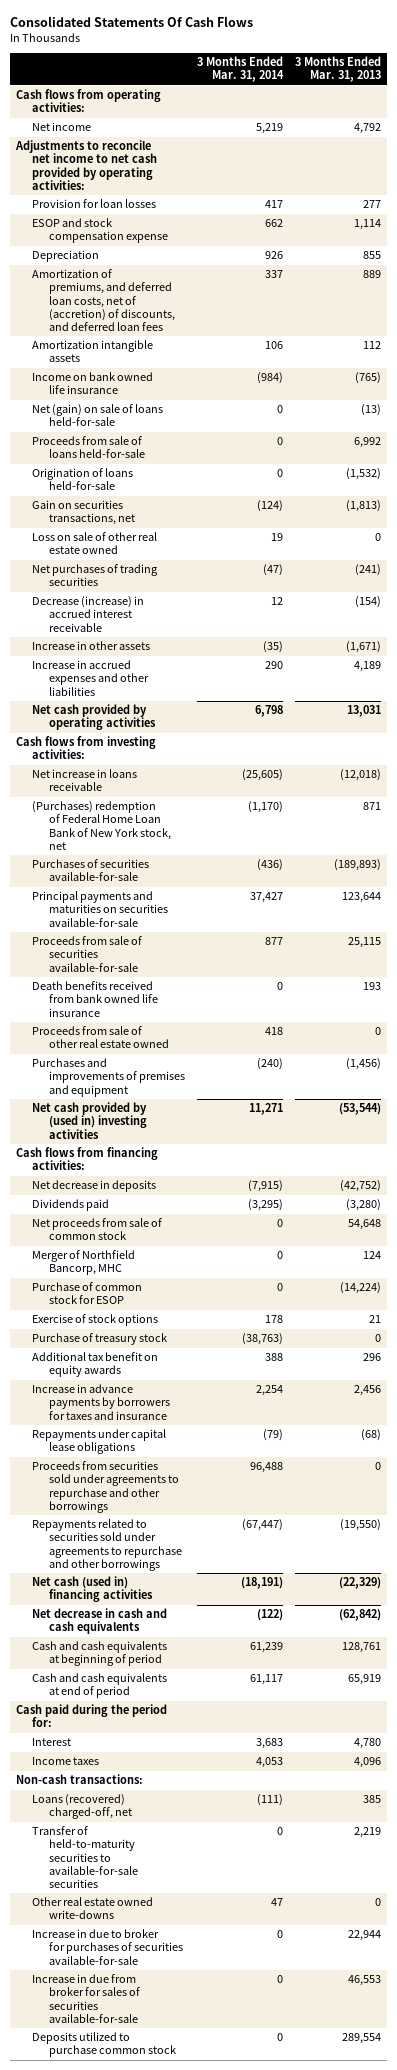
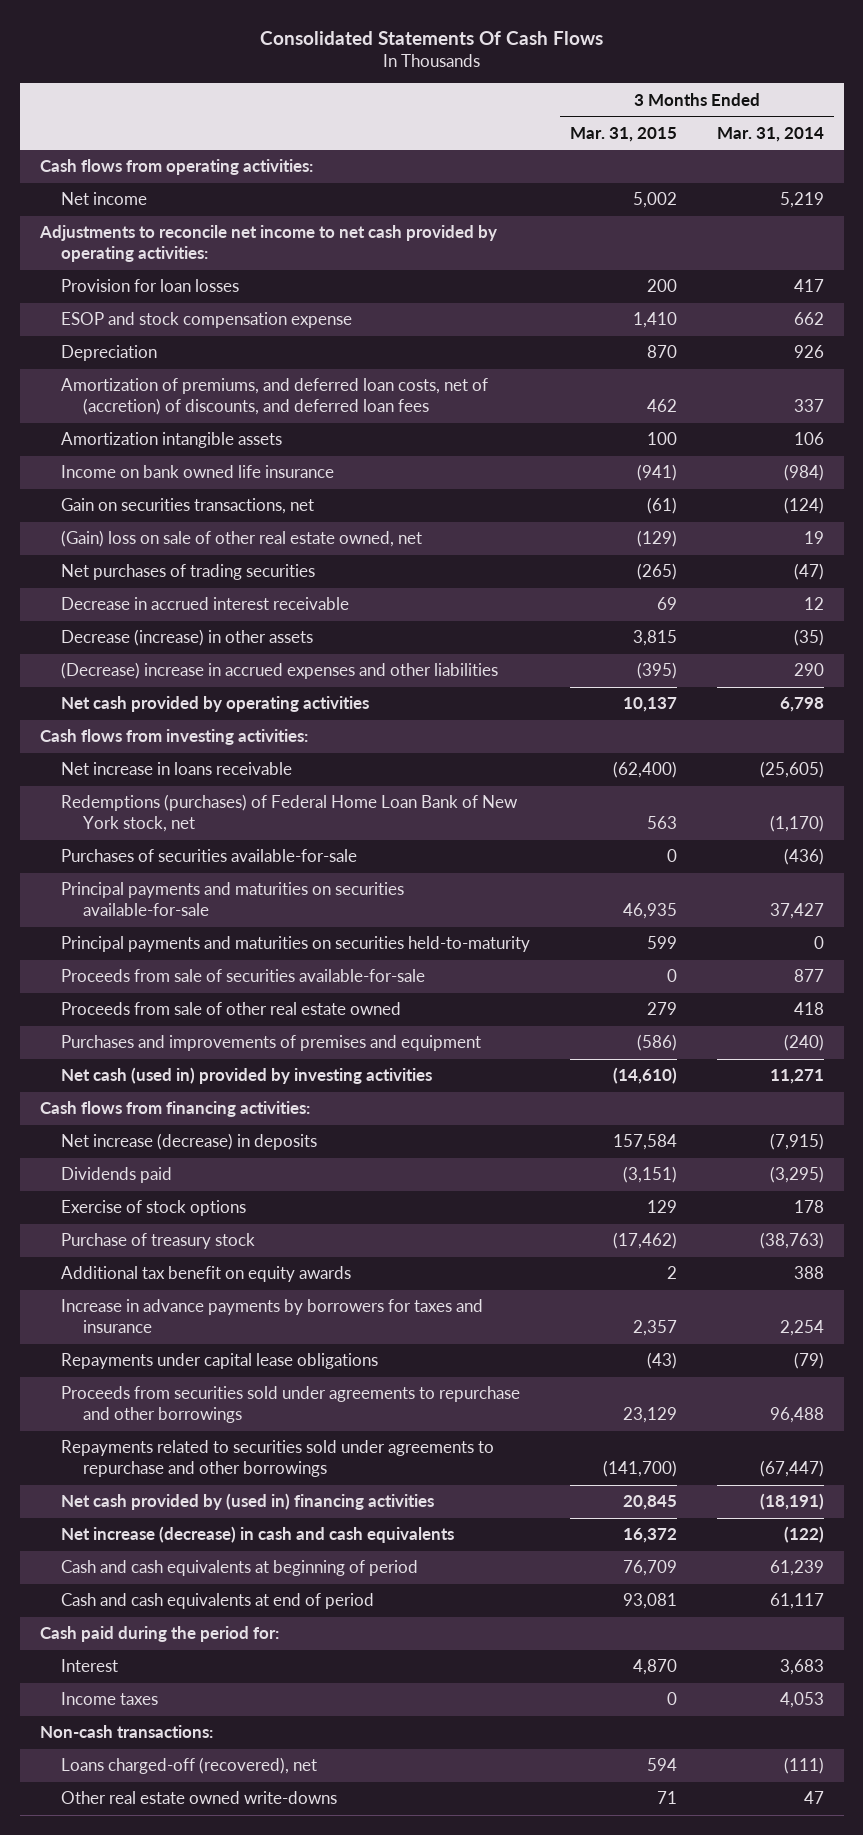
- | 3 Months Ended Mar. 31, 2014 | 3 Months Ended Mar. 31, 2013
+ | 3 Months Ended Mar. 31, 2015 | 3 Months Ended Mar. 31, 2014
- Net (gain) on sale of loans held-for-sale | 0 | (13)
- Proceeds from sale of loans held-for-sale | 0 | 6,992
- Origination of loans held-for-sale | 0 | (1,532)
- Loss on sale of other real estate owned | 19 | 0
+ (Gain) loss on sale of other real estate owned, net | (129) | 19
- Decrease (increase) in accrued interest receivable | 12 | (154)
- Increase in other assets | (35) | (1,671)
- Increase in accrued expenses and other liabilities | 290 | 4,189
+ Decrease in accrued interest receivable | 69 | 12
+ Decrease (increase) in other assets | 3,815 | (35)
+ (Decrease) increase in accrued expenses and other liabilities | (395) | 290
- (Purchases) redemption of Federal Home Loan Bank of New York stock, net | (1,170) | 871
+ Redemptions (purchases) of Federal Home Loan Bank of New York stock, net | 563 | (1,170)
+ Principal payments and maturities on securities held-to-maturity | 599 | 0
- Death benefits received from bank owned life insurance | 0 | 193
- Net cash provided by (used in) investing activities | 11,271 | (53,544)
+ Net cash (used in) provided by investing activities | (14,610) | 11,271
- Net decrease in deposits | (7,915) | (42,752)
+ Net increase (decrease) in deposits | 157,584 | (7,915)
- Net proceeds from sale of common stock | 0 | 54,648
- Merger of Northfield Bancorp, MHC | 0 | 124
- Purchase of common stock for ESOP | 0 | (14,224)
- Net cash (used in) financing activities | (18,191) | (22,329)
- Net decrease in cash and cash equivalents | (122) | (62,842)
+ Net cash provided by (used in) financing activities | 20,845 | (18,191)
+ Net increase (decrease) in cash and cash equivalents | 16,372 | (122)
- Loans (recovered) charged-off, net | (111) | 385
- Transfer of held-to-maturity securities to available-for-sale securities | 0 | 2,219
+ Loans charged-off (recovered), net | 594 | (111)
- Increase in due to broker for purchases of securities available-for-sale | 0 | 22,944
- Increase in due from broker for sales of securities available-for-sale | 0 | 46,553
- Deposits utilized to purchase common stock | 0 | 289,554

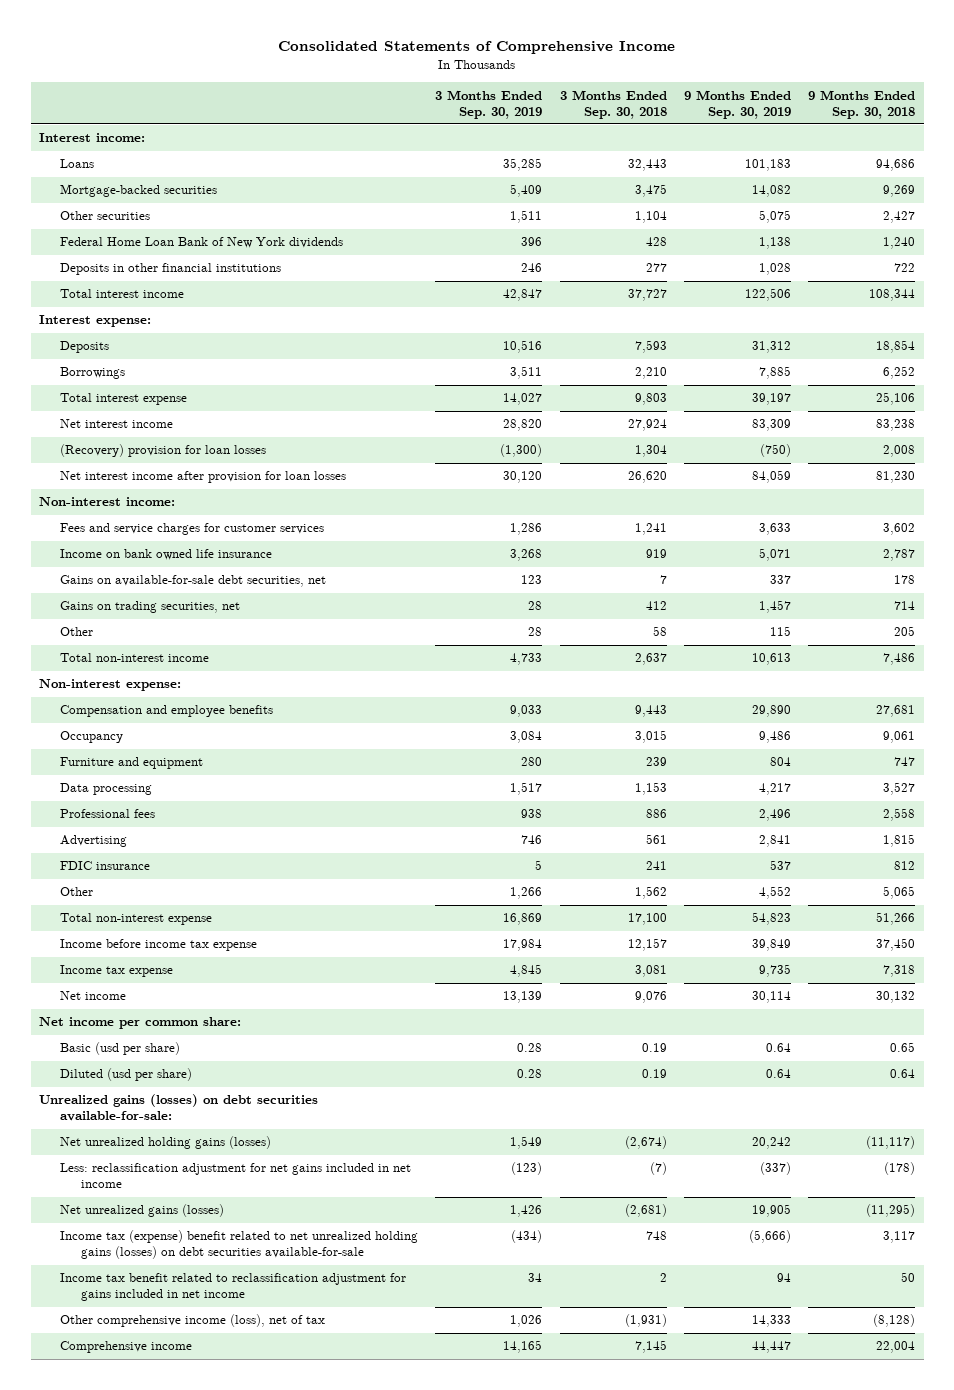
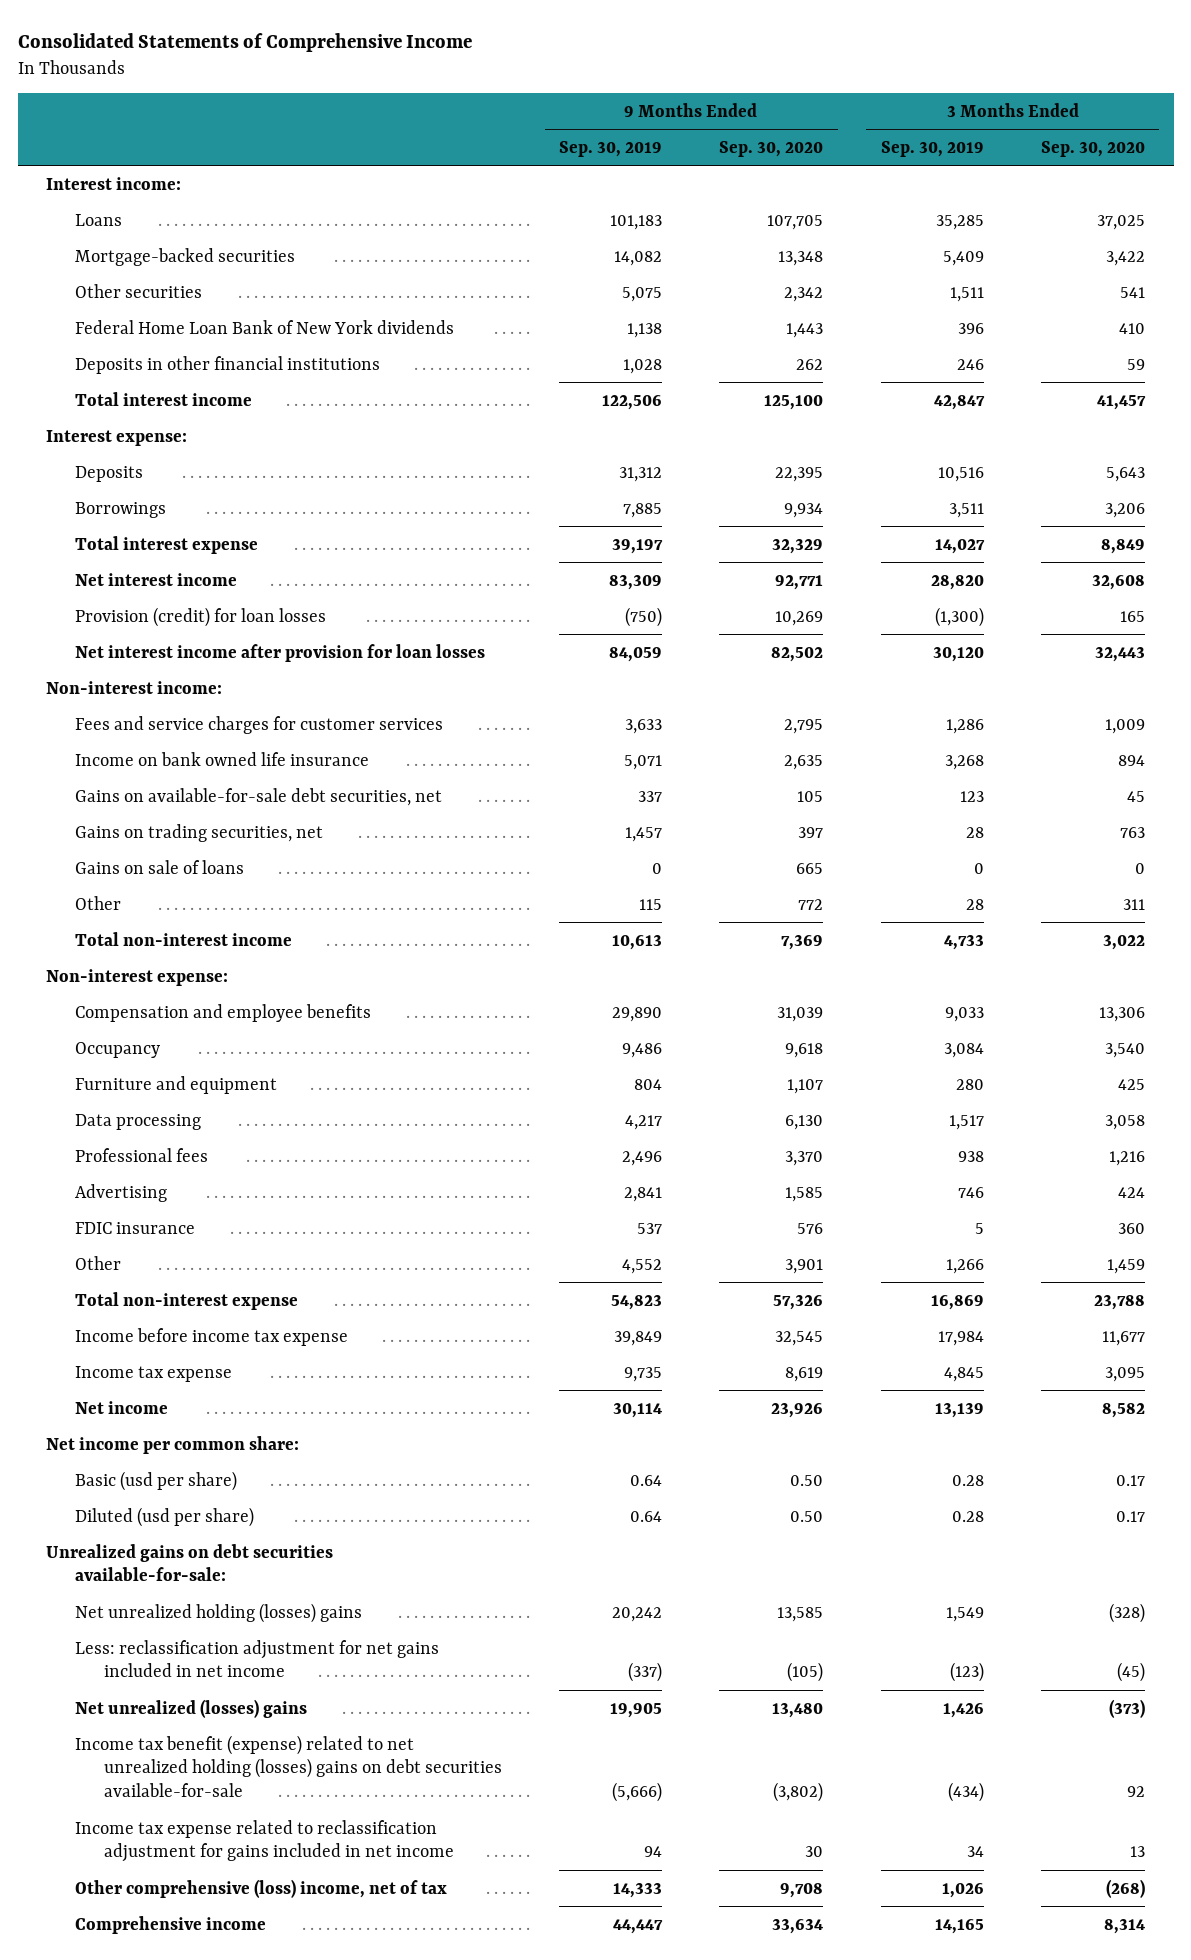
- | 3 Months Ended Sep. 30, 2019 | 3 Months Ended Sep. 30, 2018 | 9 Months Ended Sep. 30, 2019 | 9 Months Ended Sep. 30, 2018
+ | 9 Months Ended Sep. 30, 2019 | 9 Months Ended Sep. 30, 2020 | 3 Months Ended Sep. 30, 2019 | 3 Months Ended Sep. 30, 2020
- (Recovery) provision for loan losses | (1,300) | 1,304 | (750) | 2,008
+ Provision (credit) for loan losses | (750) | 10,269 | (1,300) | 165
+ Gains on sale of loans | 0 | 665 | 0 | 0
- Unrealized gains (losses) on debt securities available-for-sale:
- Net unrealized holding gains (losses) | 1,549 | (2,674) | 20,242 | (11,117)
+ Unrealized gains on debt securities available-for-sale:
+ Net unrealized holding (losses) gains | 20,242 | 13,585 | 1,549 | (328)
- Net unrealized gains (losses) | 1,426 | (2,681) | 19,905 | (11,295)
- Income tax (expense) benefit related to net unrealized holding gains (losses) on debt securities available-for-sale | (434) | 748 | (5,666) | 3,117
- Income tax benefit related to reclassification adjustment for gains included in net income | 34 | 2 | 94 | 50
- Other comprehensive income (loss), net of tax | 1,026 | (1,931) | 14,333 | (8,128)
+ Net unrealized (losses) gains | 19,905 | 13,480 | 1,426 | (373)
+ Income tax benefit (expense) related to net unrealized holding (losses) gains on debt securities available-for-sale | (5,666) | (3,802) | (434) | 92
+ Income tax expense related to reclassification adjustment for gains included in net income | 94 | 30 | 34 | 13
+ Other comprehensive (loss) income, net of tax | 14,333 | 9,708 | 1,026 | (268)

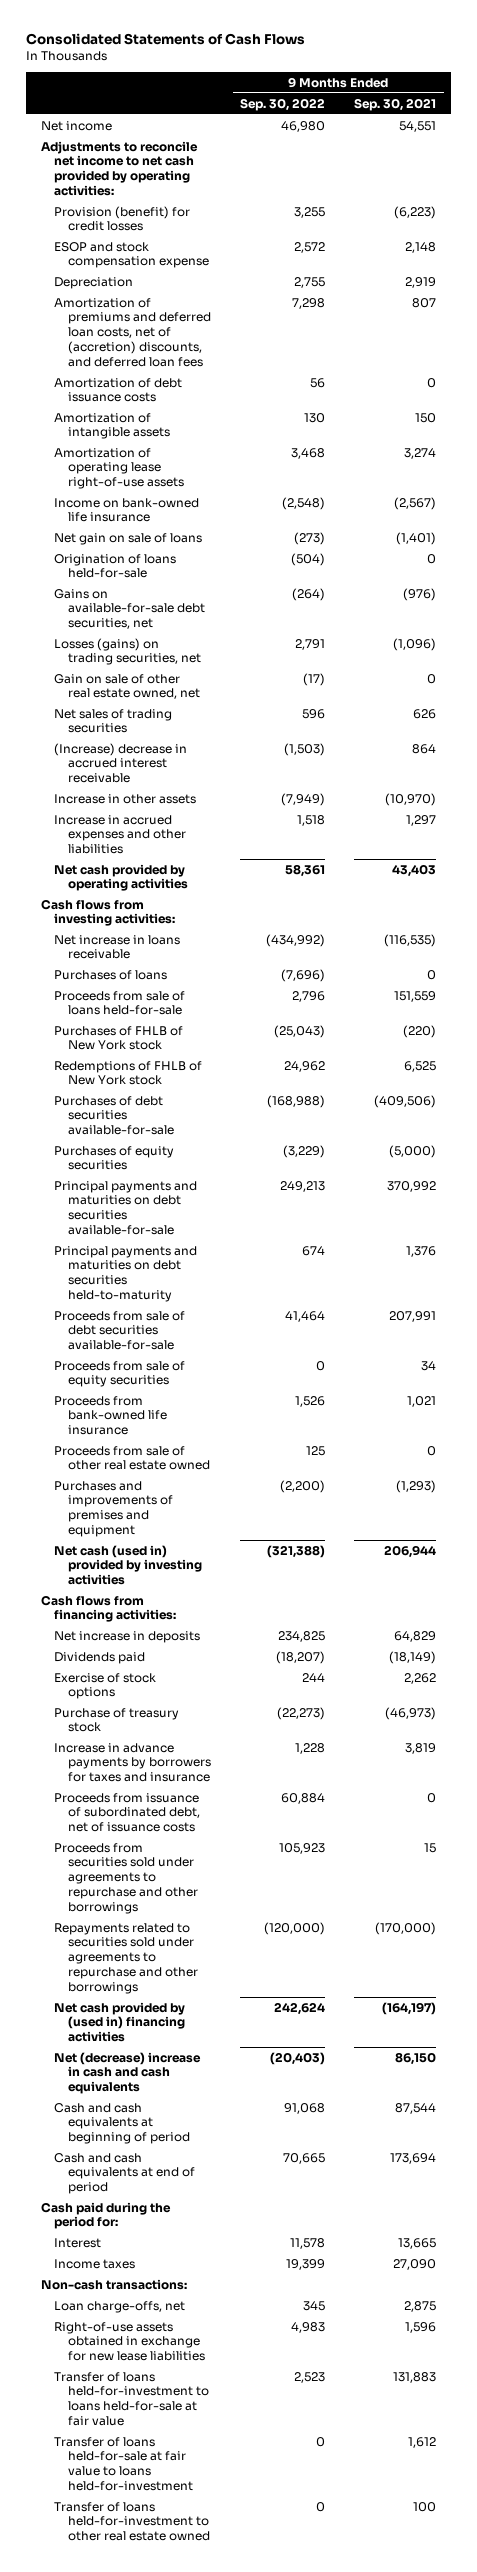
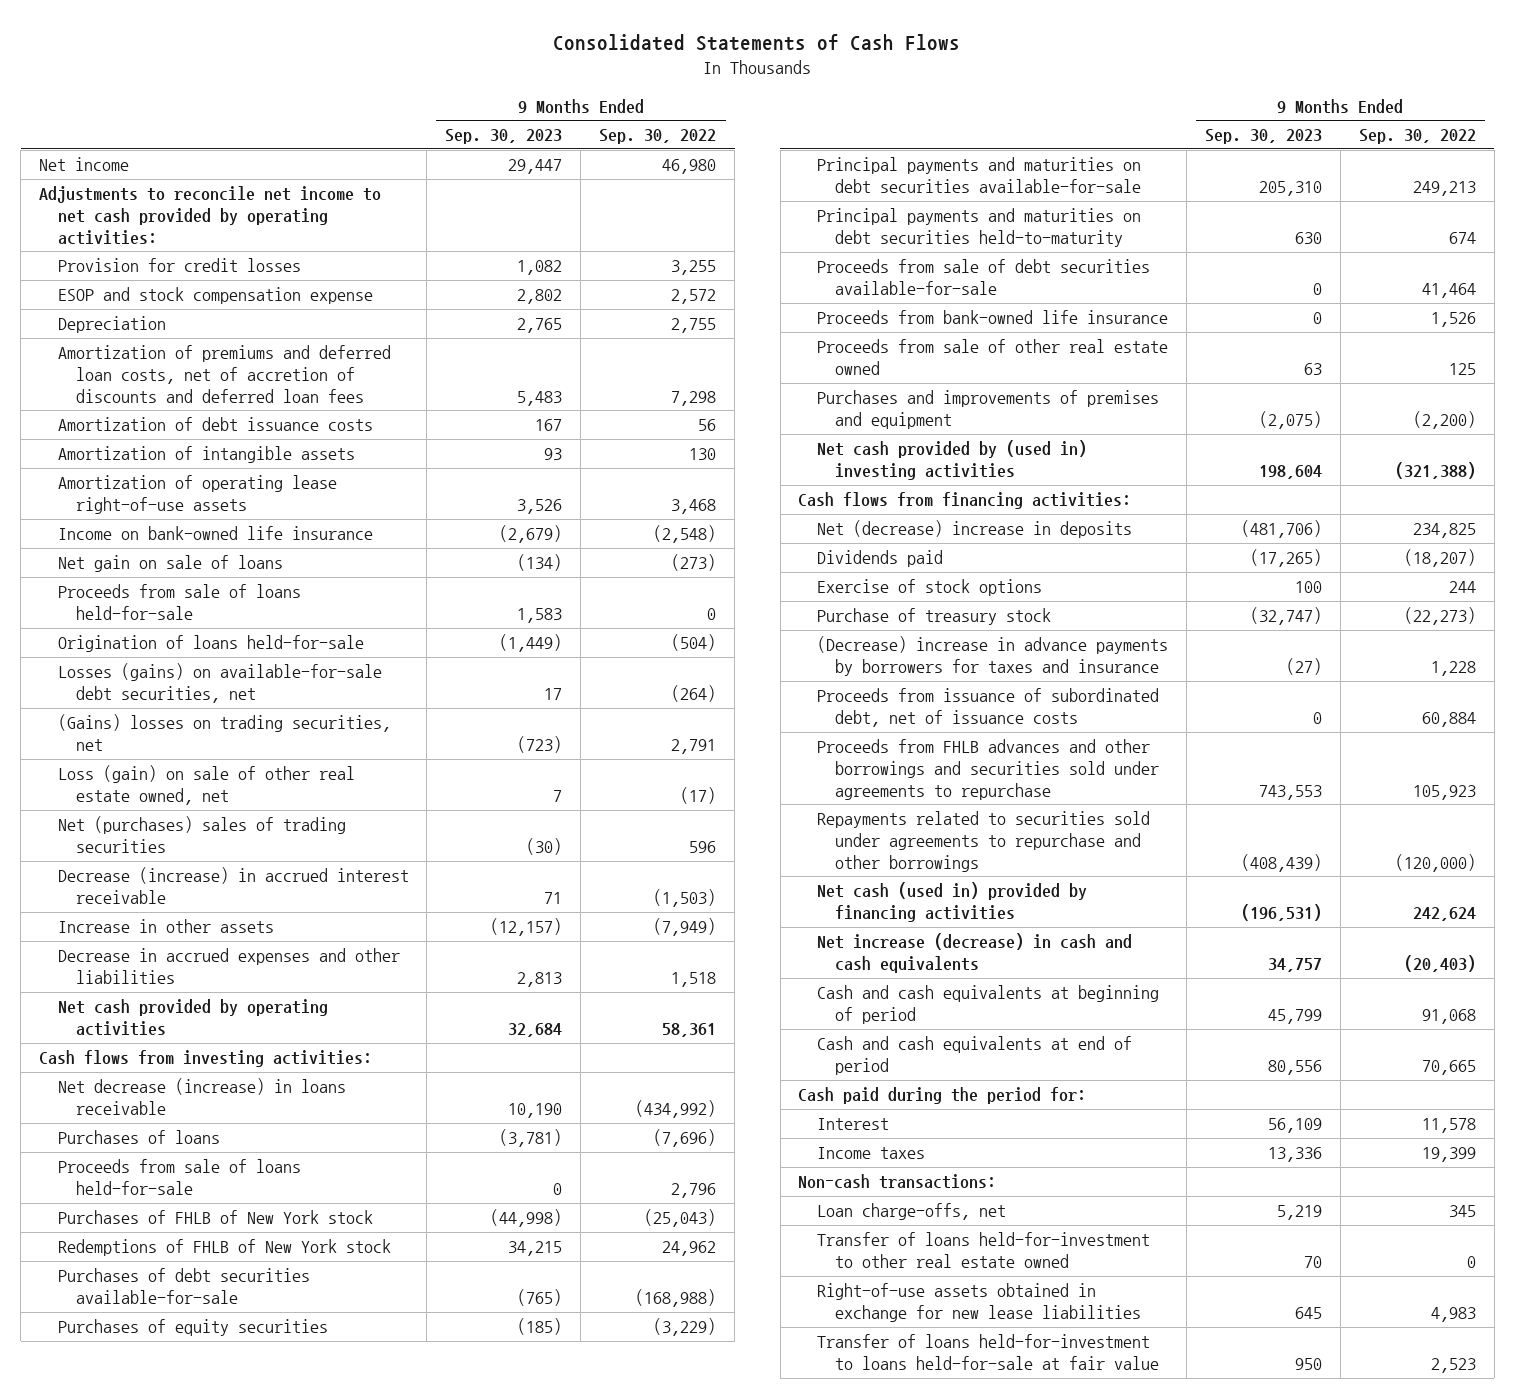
- | 9 Months Ended Sep. 30, 2022 | 9 Months Ended Sep. 30, 2021
+ | 9 Months Ended Sep. 30, 2023 | 9 Months Ended Sep. 30, 2022
- Provision (benefit) for credit losses | 3,255 | (6,223)
+ Provision for credit losses | 1,082 | 3,255
- Amortization of premiums and deferred loan costs, net of (accretion) discounts, and deferred loan fees | 7,298 | 807
+ Amortization of premiums and deferred loan costs, net of accretion of discounts and deferred loan fees | 5,483 | 7,298
+ Proceeds from sale of loans held-for-sale | 1,583 | 0
- Gains on available-for-sale debt securities, net | (264) | (976)
- Losses (gains) on trading securities, net | 2,791 | (1,096)
- Gain on sale of other real estate owned, net | (17) | 0
- Net sales of trading securities | 596 | 626
- (Increase) decrease in accrued interest receivable | (1,503) | 864
+ Losses (gains) on available-for-sale debt securities, net | 17 | (264)
+ (Gains) losses on trading securities, net | (723) | 2,791
+ Loss (gain) on sale of other real estate owned, net | 7 | (17)
+ Net (purchases) sales of trading securities | (30) | 596
+ Decrease (increase) in accrued interest receivable | 71 | (1,503)
- Increase in accrued expenses and other liabilities | 1,518 | 1,297
+ Decrease in accrued expenses and other liabilities | 2,813 | 1,518
- Net increase in loans receivable | (434,992) | (116,535)
+ Net decrease (increase) in loans receivable | 10,190 | (434,992)
- Proceeds from sale of equity securities | 0 | 34
- Net cash (used in) provided by investing activities | (321,388) | 206,944
+ Net cash provided by (used in) investing activities | 198,604 | (321,388)
- Net increase in deposits | 234,825 | 64,829
+ Net (decrease) increase in deposits | (481,706) | 234,825
- Increase in advance payments by borrowers for taxes and insurance | 1,228 | 3,819
+ (Decrease) increase in advance payments by borrowers for taxes and insurance | (27) | 1,228
- Proceeds from securities sold under agreements to repurchase and other borrowings | 105,923 | 15
+ Proceeds from FHLB advances and other borrowings and securities sold under agreements to repurchase | 743,553 | 105,923
- Net cash provided by (used in) financing activities | 242,624 | (164,197)
- Net (decrease) increase in cash and cash equivalents | (20,403) | 86,150
+ Net cash (used in) provided by financing activities | (196,531) | 242,624
+ Net increase (decrease) in cash and cash equivalents | 34,757 | (20,403)
moved up: Transfer of loans held-for-investment to other real estate owned | 70 | 0
- Transfer of loans held-for-sale at fair value to loans held-for-investment | 0 | 1,612

